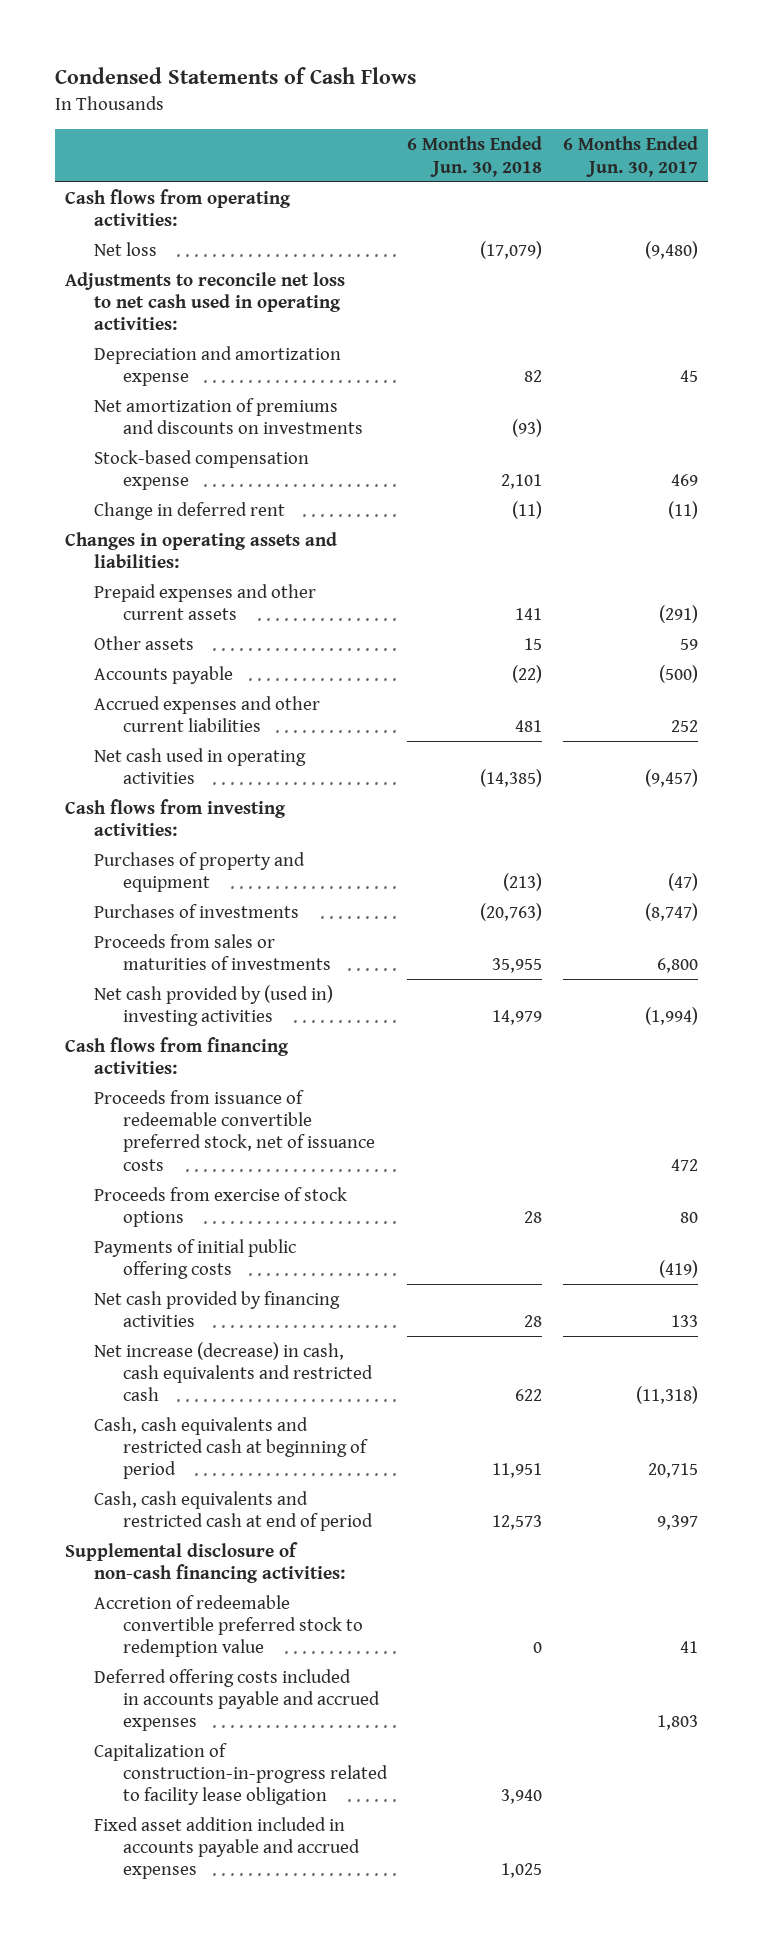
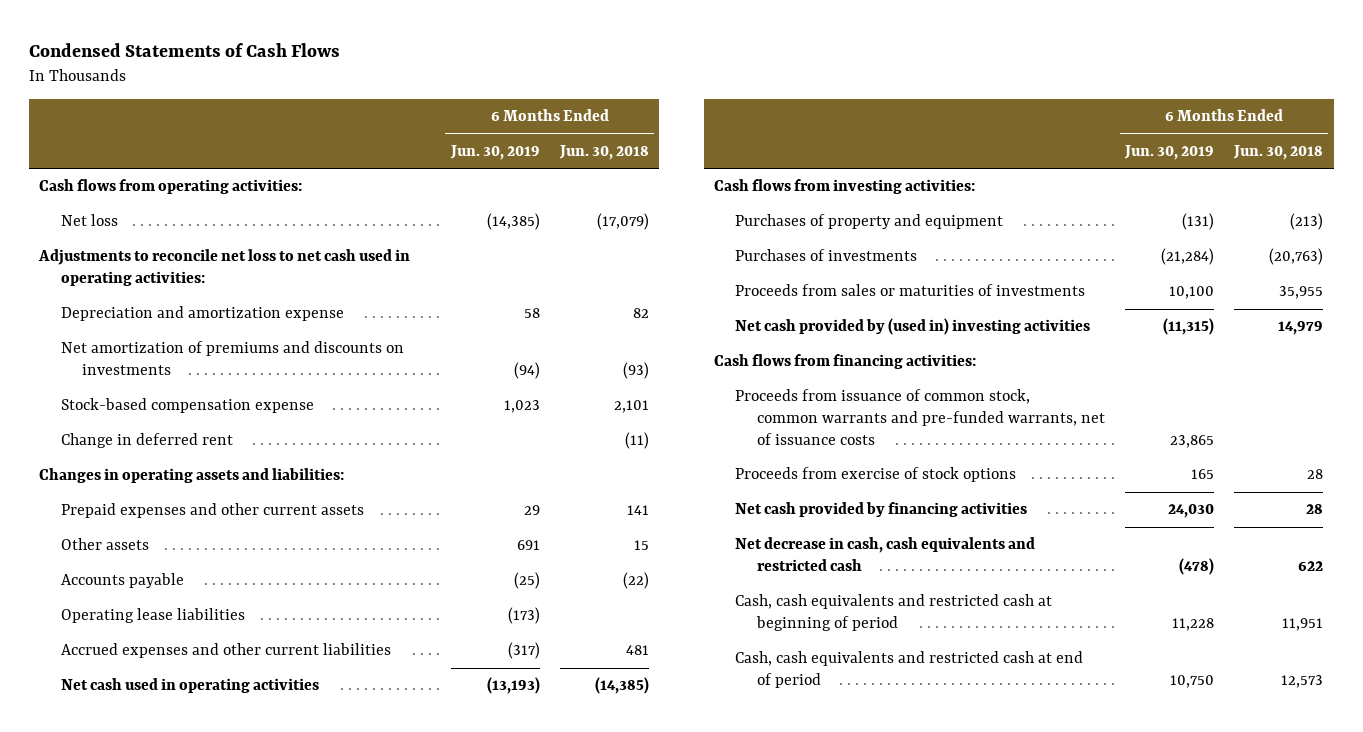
- | 6 Months Ended Jun. 30, 2018 | 6 Months Ended Jun. 30, 2017
+ | 6 Months Ended Jun. 30, 2019 | 6 Months Ended Jun. 30, 2018
+ Operating lease liabilities | (173) |
- Proceeds from issuance of redeemable convertible preferred stock, net of issuance costs | | 472
+ Proceeds from issuance of common stock, common warrants and pre-funded warrants, net of issuance costs | 23,865 |
- Payments of initial public offering costs | | (419)
- Net increase (decrease) in cash, cash equivalents and restricted cash | 622 | (11,318)
+ Net decrease in cash, cash equivalents and restricted cash | (478) | 622
- Supplemental disclosure of non-cash financing activities:
- Accretion of redeemable convertible preferred stock to redemption value | 0 | 41
- Deferred offering costs included in accounts payable and accrued expenses | | 1,803
- Capitalization of construction-in-progress related to facility lease obligation | 3,940 |
- Fixed asset addition included in accounts payable and accrued expenses | 1,025 |

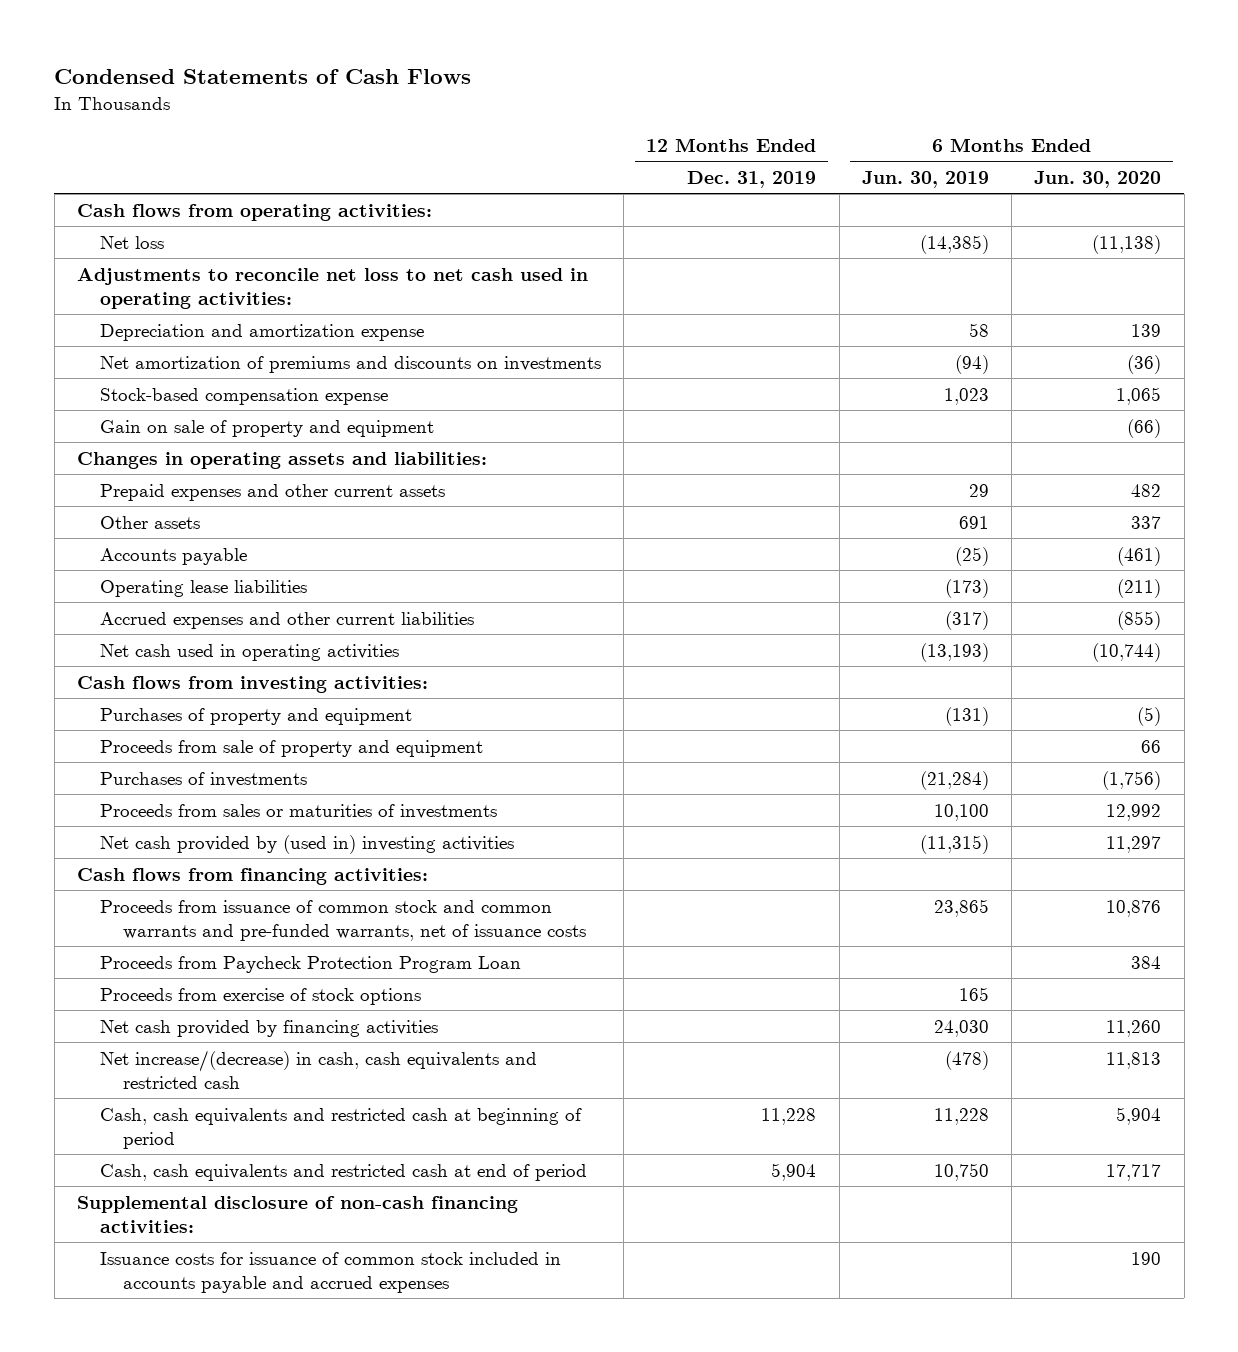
- | 6 Months Ended Jun. 30, 2019 | 6 Months Ended Jun. 30, 2018
+ | 12 Months Ended Dec. 31, 2019 | 6 Months Ended Jun. 30, 2019 | 6 Months Ended Jun. 30, 2020
- Change in deferred rent | | (11)
+ Gain on sale of property and equipment | | | (66)
+ Proceeds from sale of property and equipment | | | 66
- Proceeds from issuance of common stock, common warrants and pre-funded warrants, net of issuance costs | 23,865 |
+ Proceeds from issuance of common stock and common warrants and pre-funded warrants, net of issuance costs | | 23,865 | 10,876
+ Proceeds from Paycheck Protection Program Loan | | | 384
- Net decrease in cash, cash equivalents and restricted cash | (478) | 622
+ Net increase/(decrease) in cash, cash equivalents and restricted cash | | (478) | 11,813
+ Supplemental disclosure of non-cash financing activities:
+ Issuance costs for issuance of common stock included in accounts payable and accrued expenses | | | 190

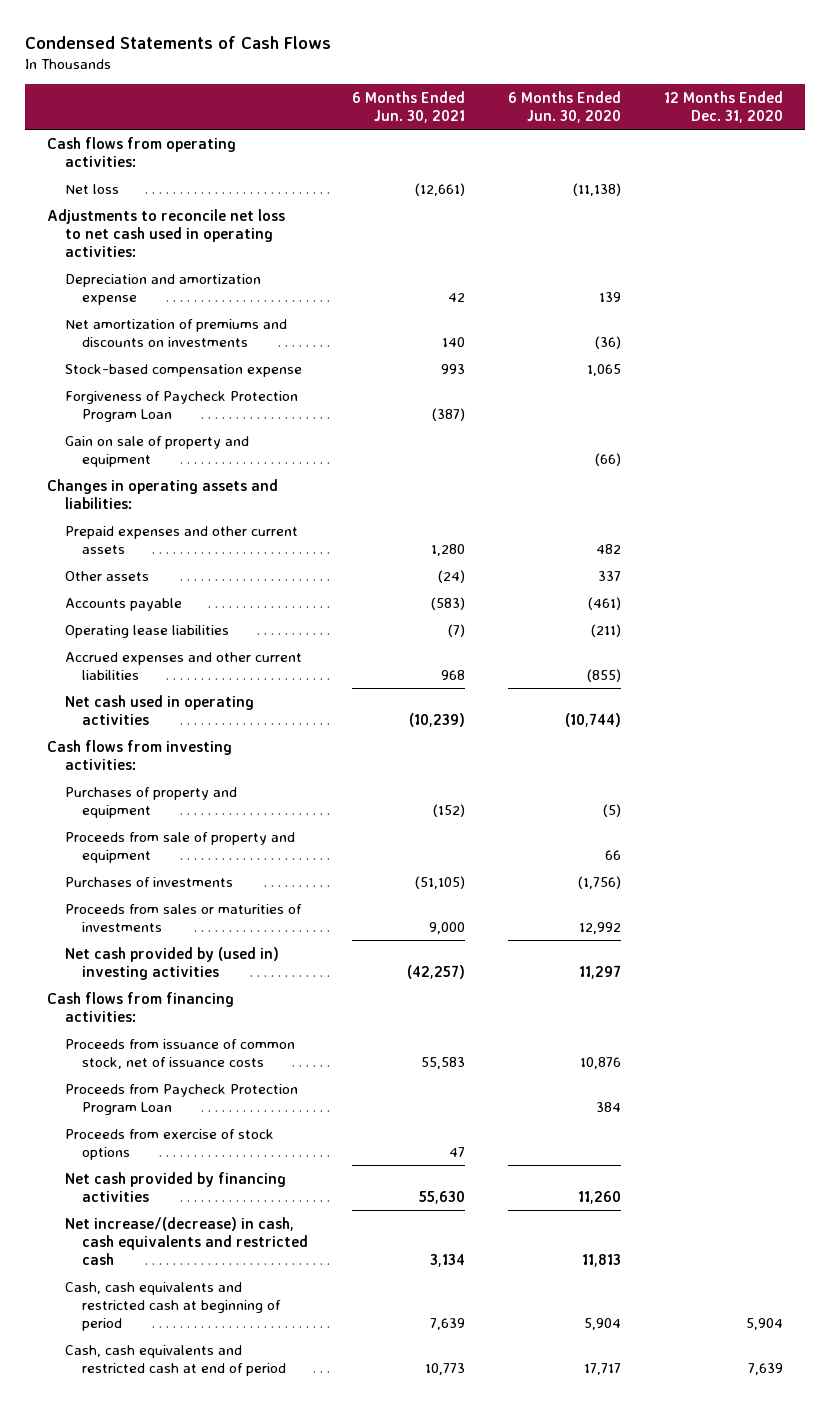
- | 12 Months Ended Dec. 31, 2019 | 6 Months Ended Jun. 30, 2019 | 6 Months Ended Jun. 30, 2020
+ | 6 Months Ended Jun. 30, 2021 | 6 Months Ended Jun. 30, 2020 | 12 Months Ended Dec. 31, 2020
+ Forgiveness of Paycheck Protection Program Loan | (387) | |
- Proceeds from issuance of common stock and common warrants and pre-funded warrants, net of issuance costs | | 23,865 | 10,876
+ Proceeds from issuance of common stock, net of issuance costs | 55,583 | 10,876 |
- Supplemental disclosure of non-cash financing activities:
- Issuance costs for issuance of common stock included in accounts payable and accrued expenses | | | 190

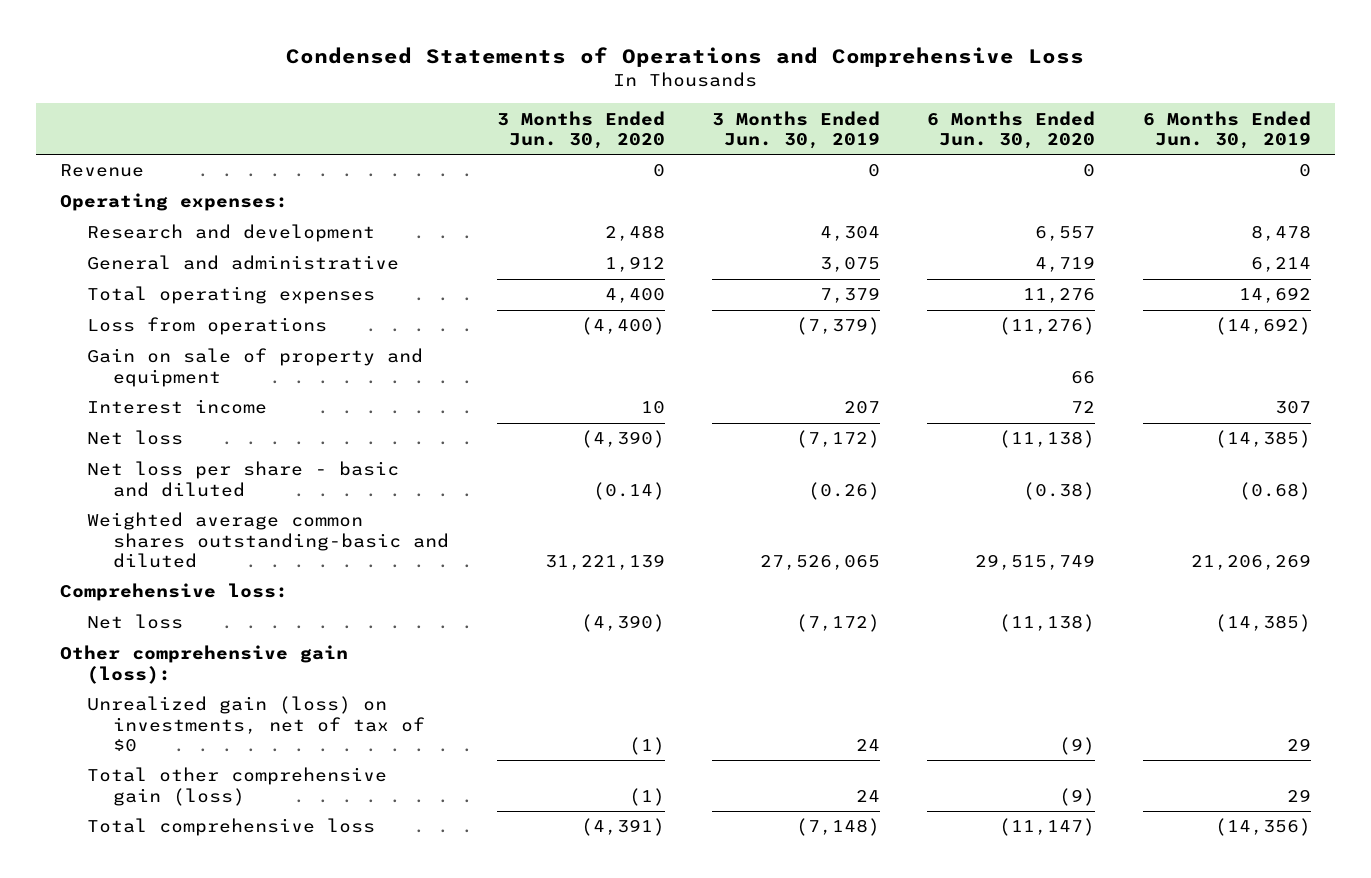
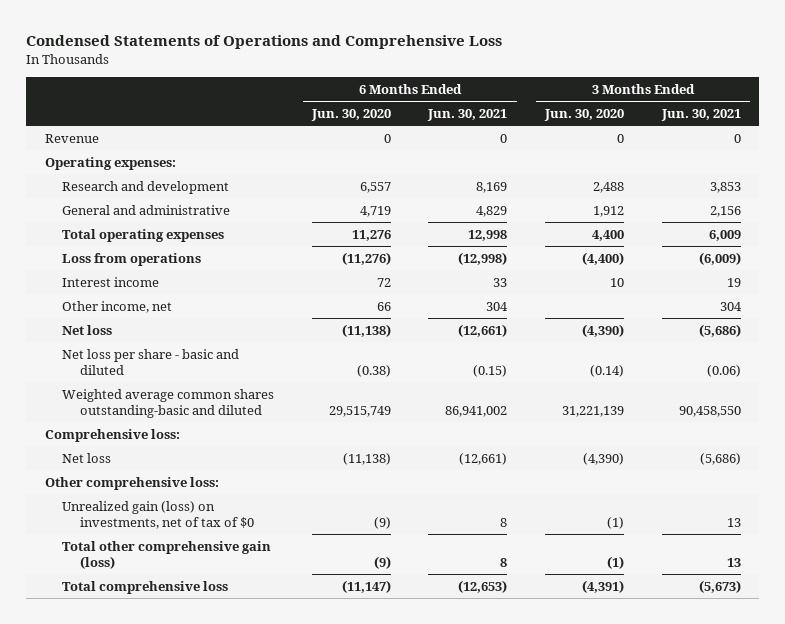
- | 3 Months Ended Jun. 30, 2020 | 3 Months Ended Jun. 30, 2019 | 6 Months Ended Jun. 30, 2020 | 6 Months Ended Jun. 30, 2019
+ | 6 Months Ended Jun. 30, 2020 | 6 Months Ended Jun. 30, 2021 | 3 Months Ended Jun. 30, 2020 | 3 Months Ended Jun. 30, 2021
- Gain on sale of property and equipment | | | 66 |
+ Other income, net | 66 | 304 | | 304
- Other comprehensive gain (loss):
+ Other comprehensive loss:

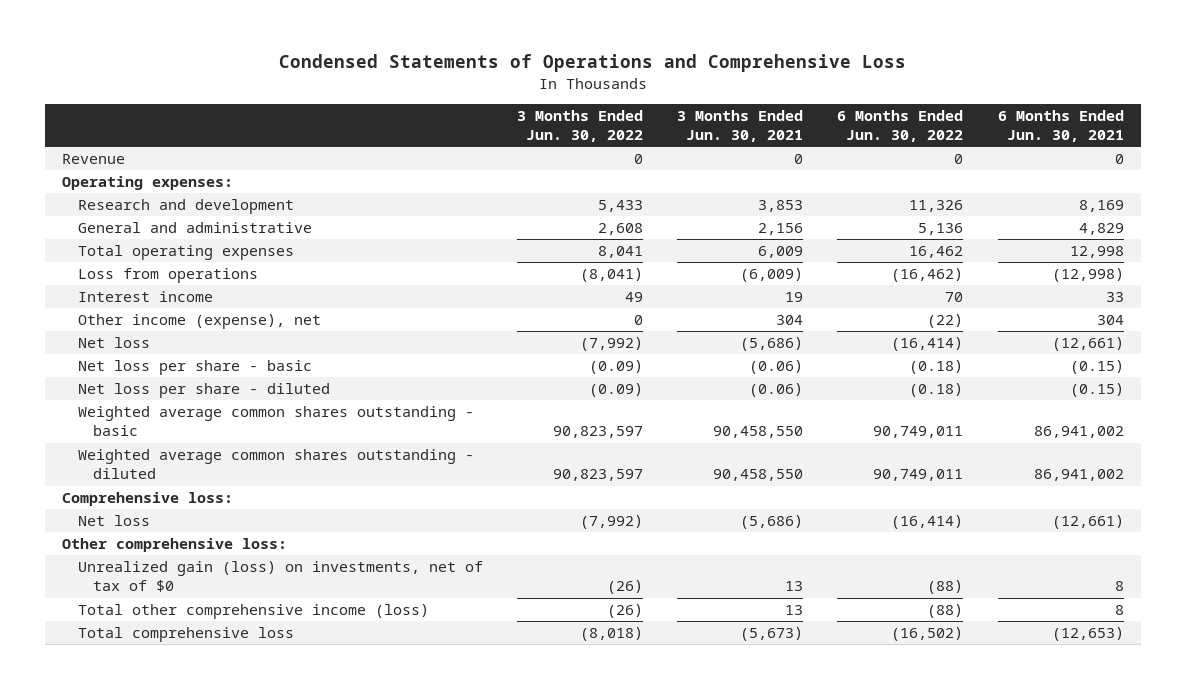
- | 6 Months Ended Jun. 30, 2020 | 6 Months Ended Jun. 30, 2021 | 3 Months Ended Jun. 30, 2020 | 3 Months Ended Jun. 30, 2021
+ | 3 Months Ended Jun. 30, 2022 | 3 Months Ended Jun. 30, 2021 | 6 Months Ended Jun. 30, 2022 | 6 Months Ended Jun. 30, 2021
- Other income, net | 66 | 304 | | 304
+ Other income (expense), net | 0 | 304 | (22) | 304
- Net loss per share - basic and diluted | (0.38) | (0.15) | (0.14) | (0.06)
- Weighted average common shares outstanding-basic and diluted | 29,515,749 | 86,941,002 | 31,221,139 | 90,458,550
+ Net loss per share - basic | (0.09) | (0.06) | (0.18) | (0.15)
+ Net loss per share - diluted | (0.09) | (0.06) | (0.18) | (0.15)
+ Weighted average common shares outstanding - basic | 90,823,597 | 90,458,550 | 90,749,011 | 86,941,002
+ Weighted average common shares outstanding - diluted | 90,823,597 | 90,458,550 | 90,749,011 | 86,941,002
- Total other comprehensive gain (loss) | (9) | 8 | (1) | 13
+ Total other comprehensive income (loss) | (26) | 13 | (88) | 8

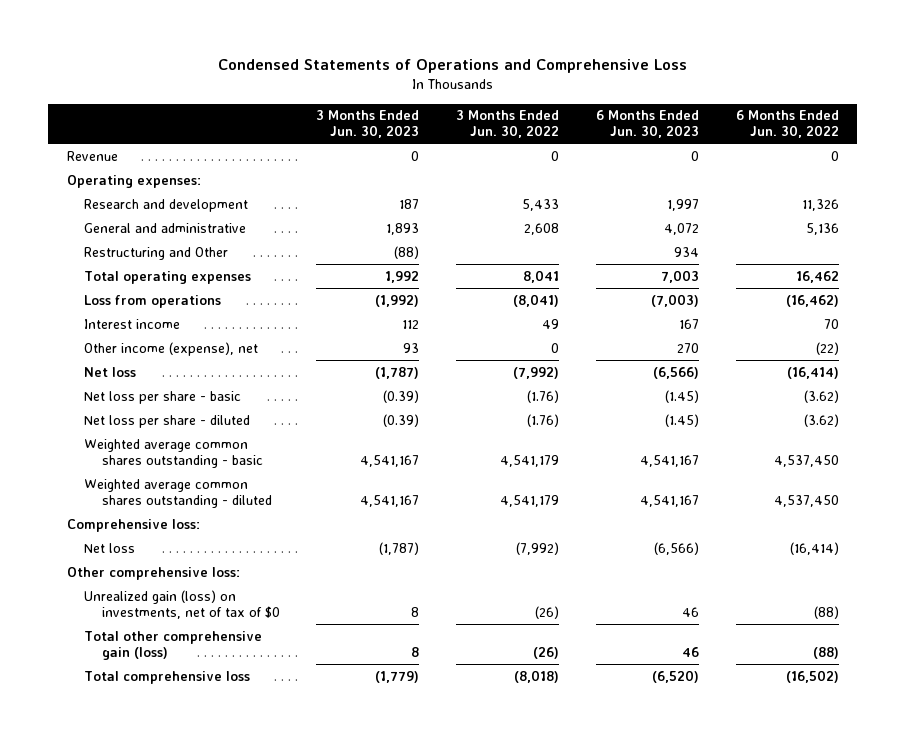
- | 3 Months Ended Jun. 30, 2022 | 3 Months Ended Jun. 30, 2021 | 6 Months Ended Jun. 30, 2022 | 6 Months Ended Jun. 30, 2021
+ | 3 Months Ended Jun. 30, 2023 | 3 Months Ended Jun. 30, 2022 | 6 Months Ended Jun. 30, 2023 | 6 Months Ended Jun. 30, 2022
+ Restructuring and Other | (88) | | 934 |
- Net loss per share - basic | (0.09) | (0.06) | (0.18) | (0.15)
- Net loss per share - diluted | (0.09) | (0.06) | (0.18) | (0.15)
- Weighted average common shares outstanding - basic | 90,823,597 | 90,458,550 | 90,749,011 | 86,941,002
- Weighted average common shares outstanding - diluted | 90,823,597 | 90,458,550 | 90,749,011 | 86,941,002
+ Net loss per share - basic | (0.39) | (1.76) | (1.45) | (3.62)
+ Net loss per share - diluted | (0.39) | (1.76) | (1.45) | (3.62)
+ Weighted average common shares outstanding - basic | 4,541,167 | 4,541,179 | 4,541,167 | 4,537,450
+ Weighted average common shares outstanding - diluted | 4,541,167 | 4,541,179 | 4,541,167 | 4,537,450
- Total other comprehensive income (loss) | (26) | 13 | (88) | 8
+ Total other comprehensive gain (loss) | 8 | (26) | 46 | (88)

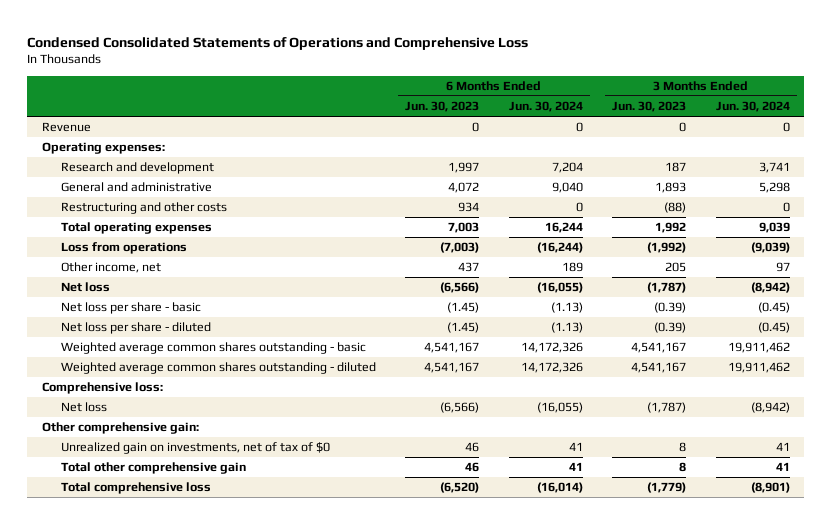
- Condensed Statements of Operations and Comprehensive Loss
+ Condensed Consolidated Statements of Operations and Comprehensive Loss
- | 3 Months Ended Jun. 30, 2023 | 3 Months Ended Jun. 30, 2022 | 6 Months Ended Jun. 30, 2023 | 6 Months Ended Jun. 30, 2022
+ | 6 Months Ended Jun. 30, 2023 | 6 Months Ended Jun. 30, 2024 | 3 Months Ended Jun. 30, 2023 | 3 Months Ended Jun. 30, 2024
- Restructuring and Other | (88) | | 934 |
+ Restructuring and other costs | 934 | 0 | (88) | 0
- Interest income | 112 | 49 | 167 | 70
- Other income (expense), net | 93 | 0 | 270 | (22)
+ Other income, net | 437 | 189 | 205 | 97
- Other comprehensive loss:
- Unrealized gain (loss) on investments, net of tax of $0 | 8 | (26) | 46 | (88)
- Total other comprehensive gain (loss) | 8 | (26) | 46 | (88)
+ Other comprehensive gain:
+ Unrealized gain on investments, net of tax of $0 | 46 | 41 | 8 | 41
+ Total other comprehensive gain | 46 | 41 | 8 | 41

